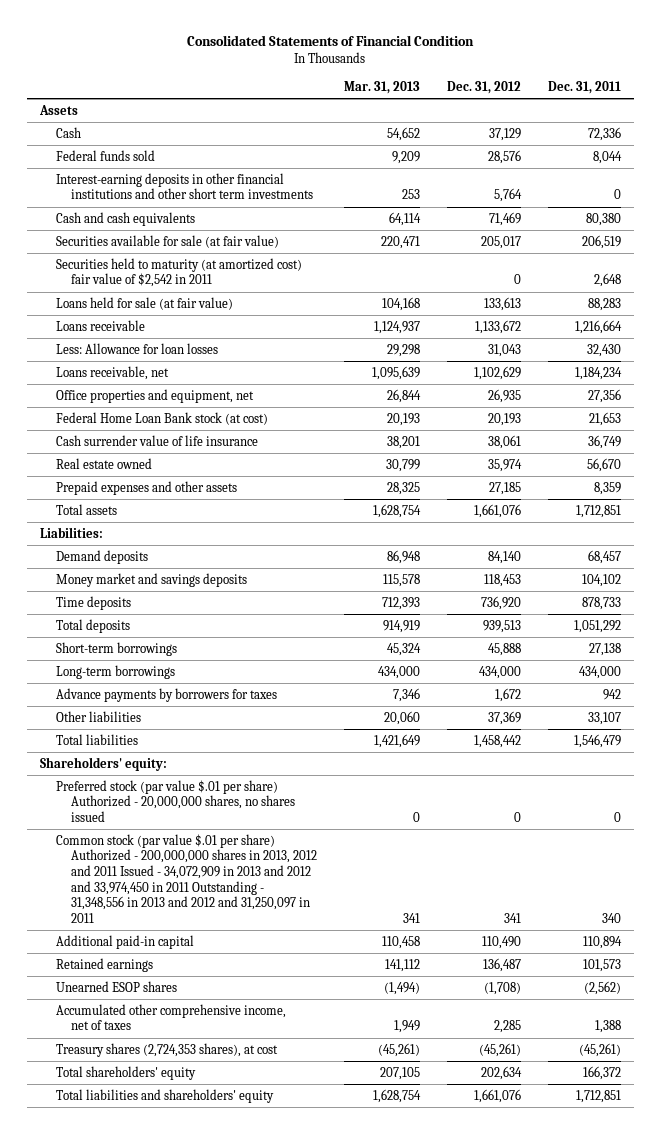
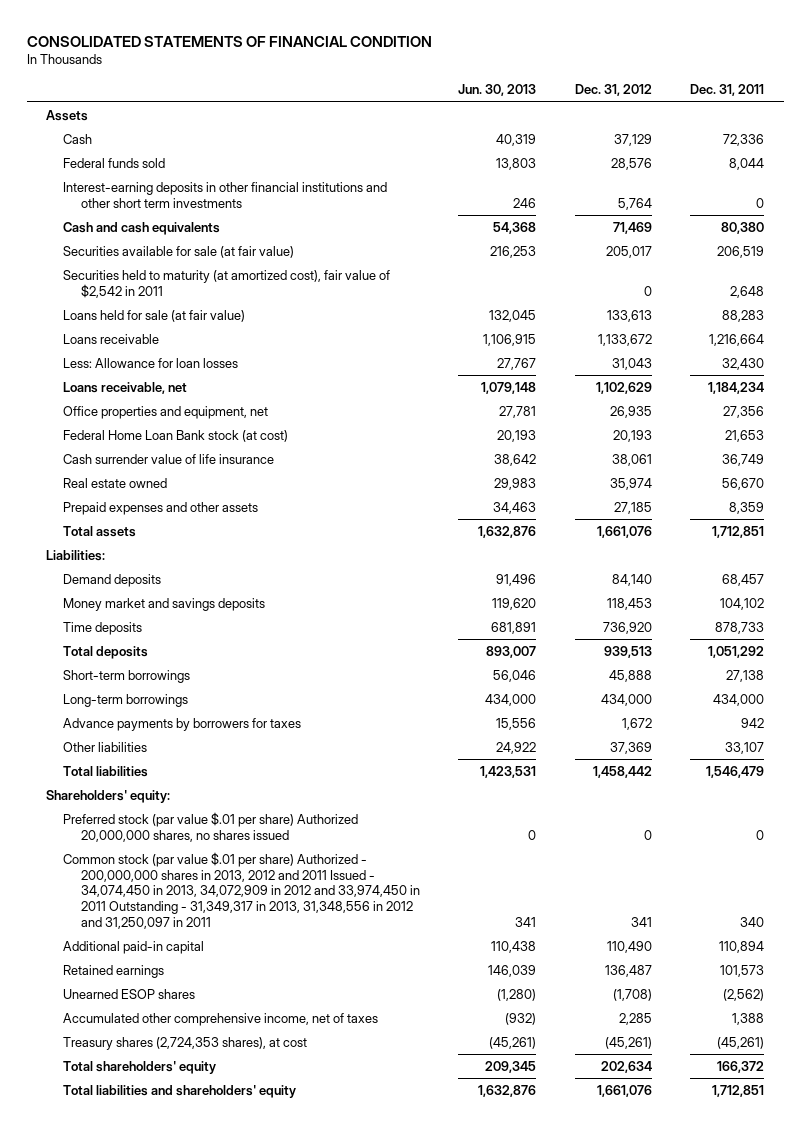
- Consolidated Statements of Financial Condition
+ CONSOLIDATED STATEMENTS OF FINANCIAL CONDITION
- | Mar. 31, 2013 | Dec. 31, 2012 | Dec. 31, 2011
+ | Jun. 30, 2013 | Dec. 31, 2012 | Dec. 31, 2011
- Securities held to maturity (at amortized cost) fair value of $2,542 in 2011 | | 0 | 2,648
+ Securities held to maturity (at amortized cost), fair value of $2,542 in 2011 | | 0 | 2,648
- Preferred stock (par value $.01 per share) Authorized - 20,000,000 shares, no shares issued | 0 | 0 | 0
- Common stock (par value $.01 per share) Authorized - 200,000,000 shares in 2013, 2012 and 2011 Issued - 34,072,909 in 2013 and 2012 and 33,974,450 in 2011 Outstanding - 31,348,556 in 2013 and 2012 and 31,250,097 in 2011 | 341 | 341 | 340
+ Preferred stock (par value $.01 per share) Authorized 20,000,000 shares, no shares issued | 0 | 0 | 0
+ Common stock (par value $.01 per share) Authorized - 200,000,000 shares in 2013, 2012 and 2011 Issued - 34,074,450 in 2013, 34,072,909 in 2012 and 33,974,450 in 2011 Outstanding - 31,349,317 in 2013, 31,348,556 in 2012 and 31,250,097 in 2011 | 341 | 341 | 340

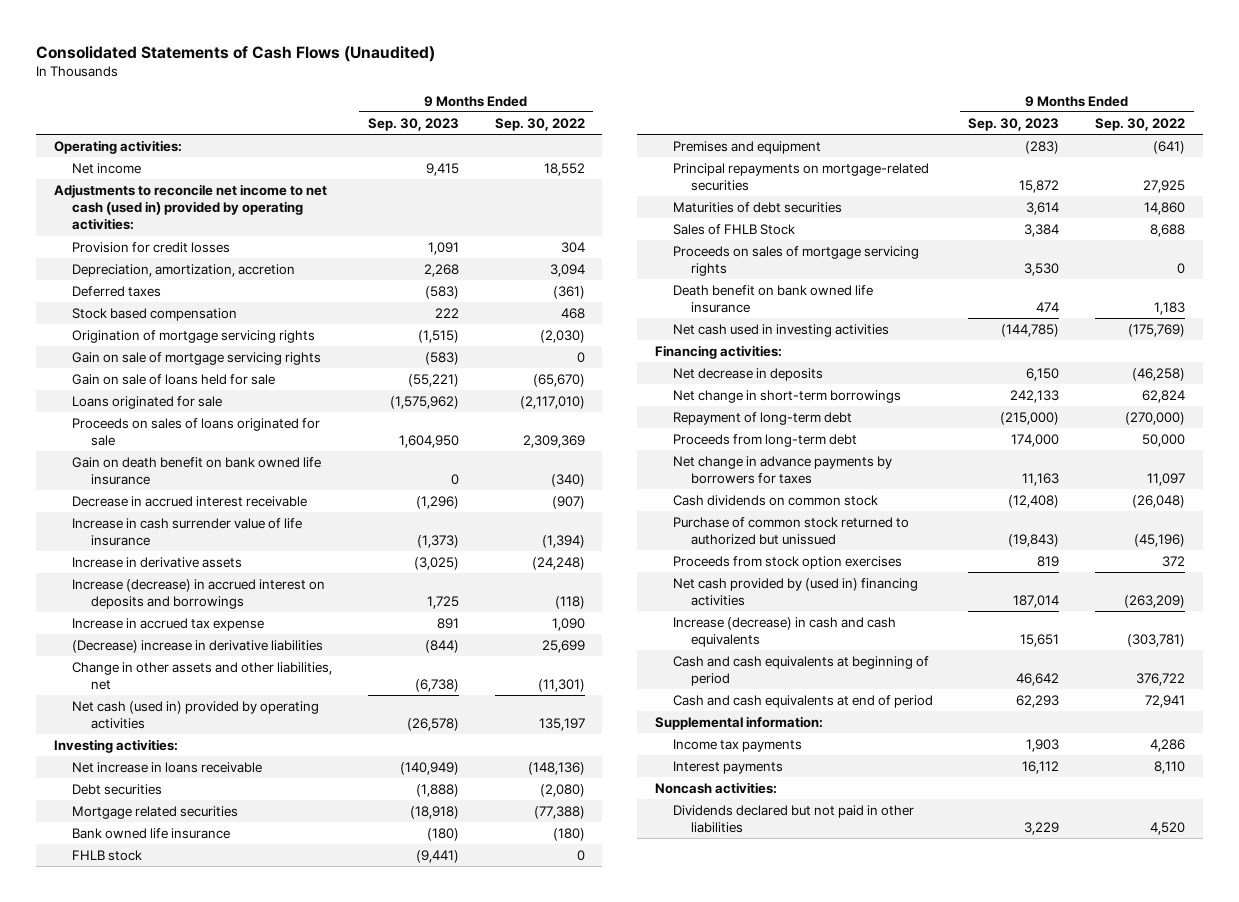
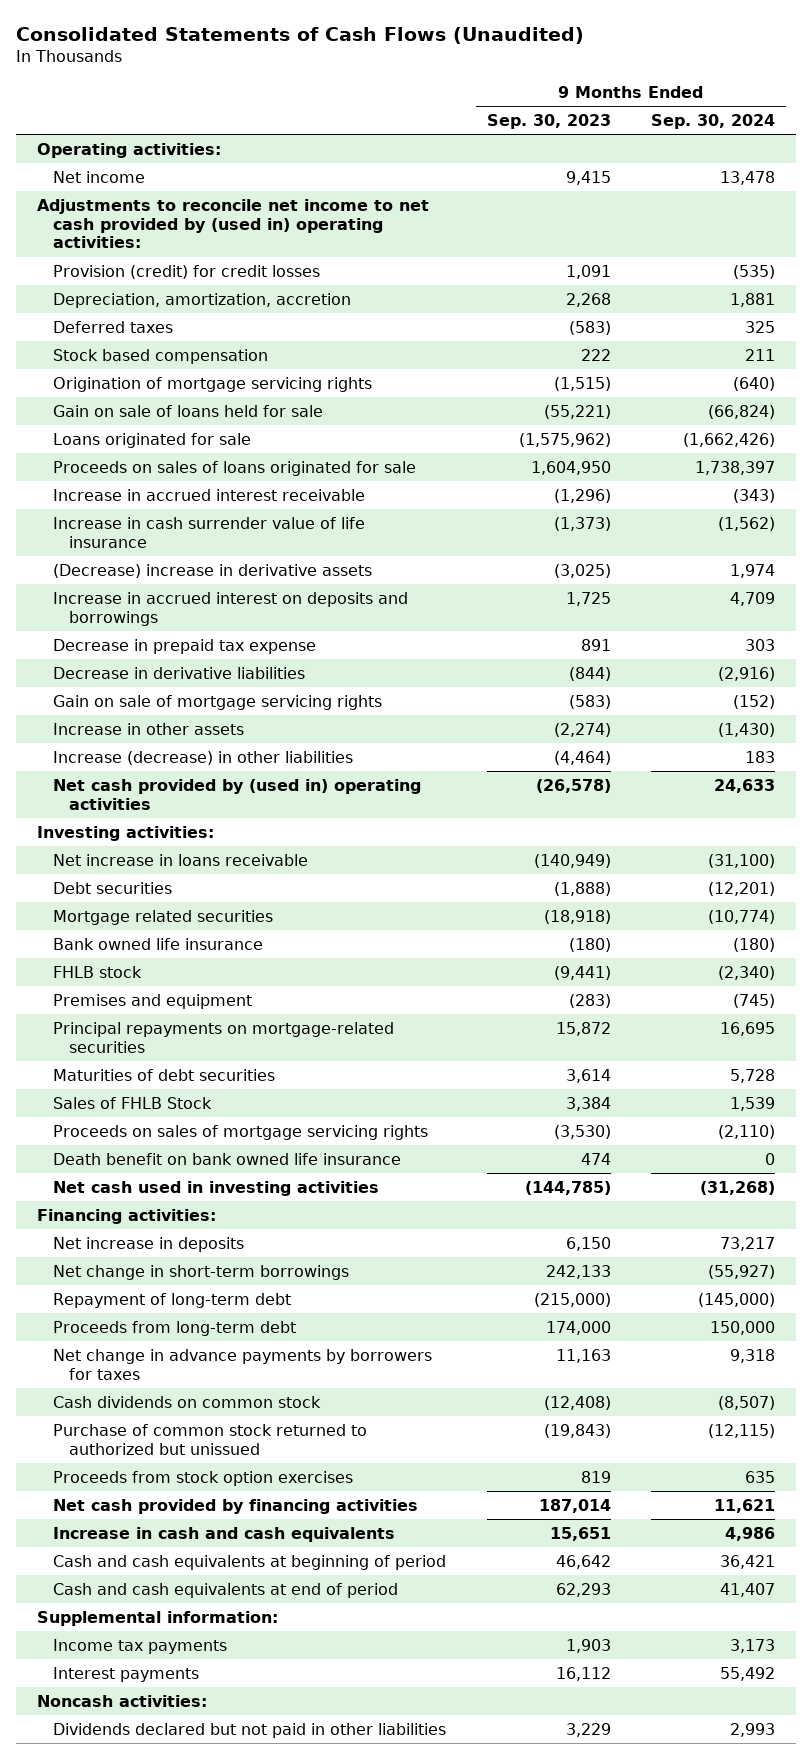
- | 9 Months Ended Sep. 30, 2023 | 9 Months Ended Sep. 30, 2022
+ | 9 Months Ended Sep. 30, 2023 | 9 Months Ended Sep. 30, 2024
- Adjustments to reconcile net income to net cash (used in) provided by operating activities:
- Provision for credit losses | 1,091 | 304
+ Adjustments to reconcile net income to net cash provided by (used in) operating activities:
+ Provision (credit) for credit losses | 1,091 | (535)
- Gain on death benefit on bank owned life insurance | 0 | (340)
- Decrease in accrued interest receivable | (1,296) | (907)
+ Increase in accrued interest receivable | (1,296) | (343)
- Increase in derivative assets | (3,025) | (24,248)
- Increase (decrease) in accrued interest on deposits and borrowings | 1,725 | (118)
- Increase in accrued tax expense | 891 | 1,090
- (Decrease) increase in derivative liabilities | (844) | 25,699
- Change in other assets and other liabilities, net | (6,738) | (11,301)
- Net cash (used in) provided by operating activities | (26,578) | 135,197
+ (Decrease) increase in derivative assets | (3,025) | 1,974
+ Increase in accrued interest on deposits and borrowings | 1,725 | 4,709
+ Decrease in prepaid tax expense | 891 | 303
+ Decrease in derivative liabilities | (844) | (2,916)
moved down: Gain on sale of mortgage servicing rights | (583) | (152)
+ Increase in other assets | (2,274) | (1,430)
+ Increase (decrease) in other liabilities | (4,464) | 183
+ Net cash provided by (used in) operating activities | (26,578) | 24,633
- Proceeds on sales of mortgage servicing rights | 3,530 | 0
+ Proceeds on sales of mortgage servicing rights | (3,530) | (2,110)
- Net decrease in deposits | 6,150 | (46,258)
+ Net increase in deposits | 6,150 | 73,217
- Net cash provided by (used in) financing activities | 187,014 | (263,209)
- Increase (decrease) in cash and cash equivalents | 15,651 | (303,781)
+ Net cash provided by financing activities | 187,014 | 11,621
+ Increase in cash and cash equivalents | 15,651 | 4,986

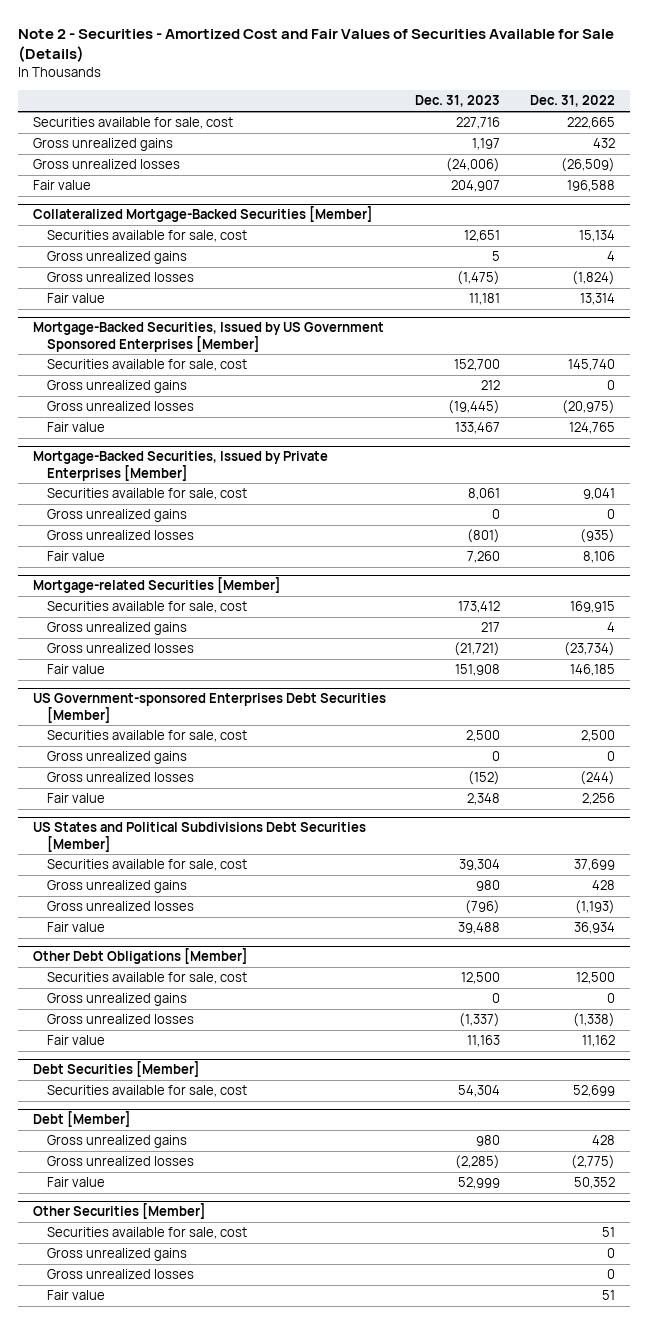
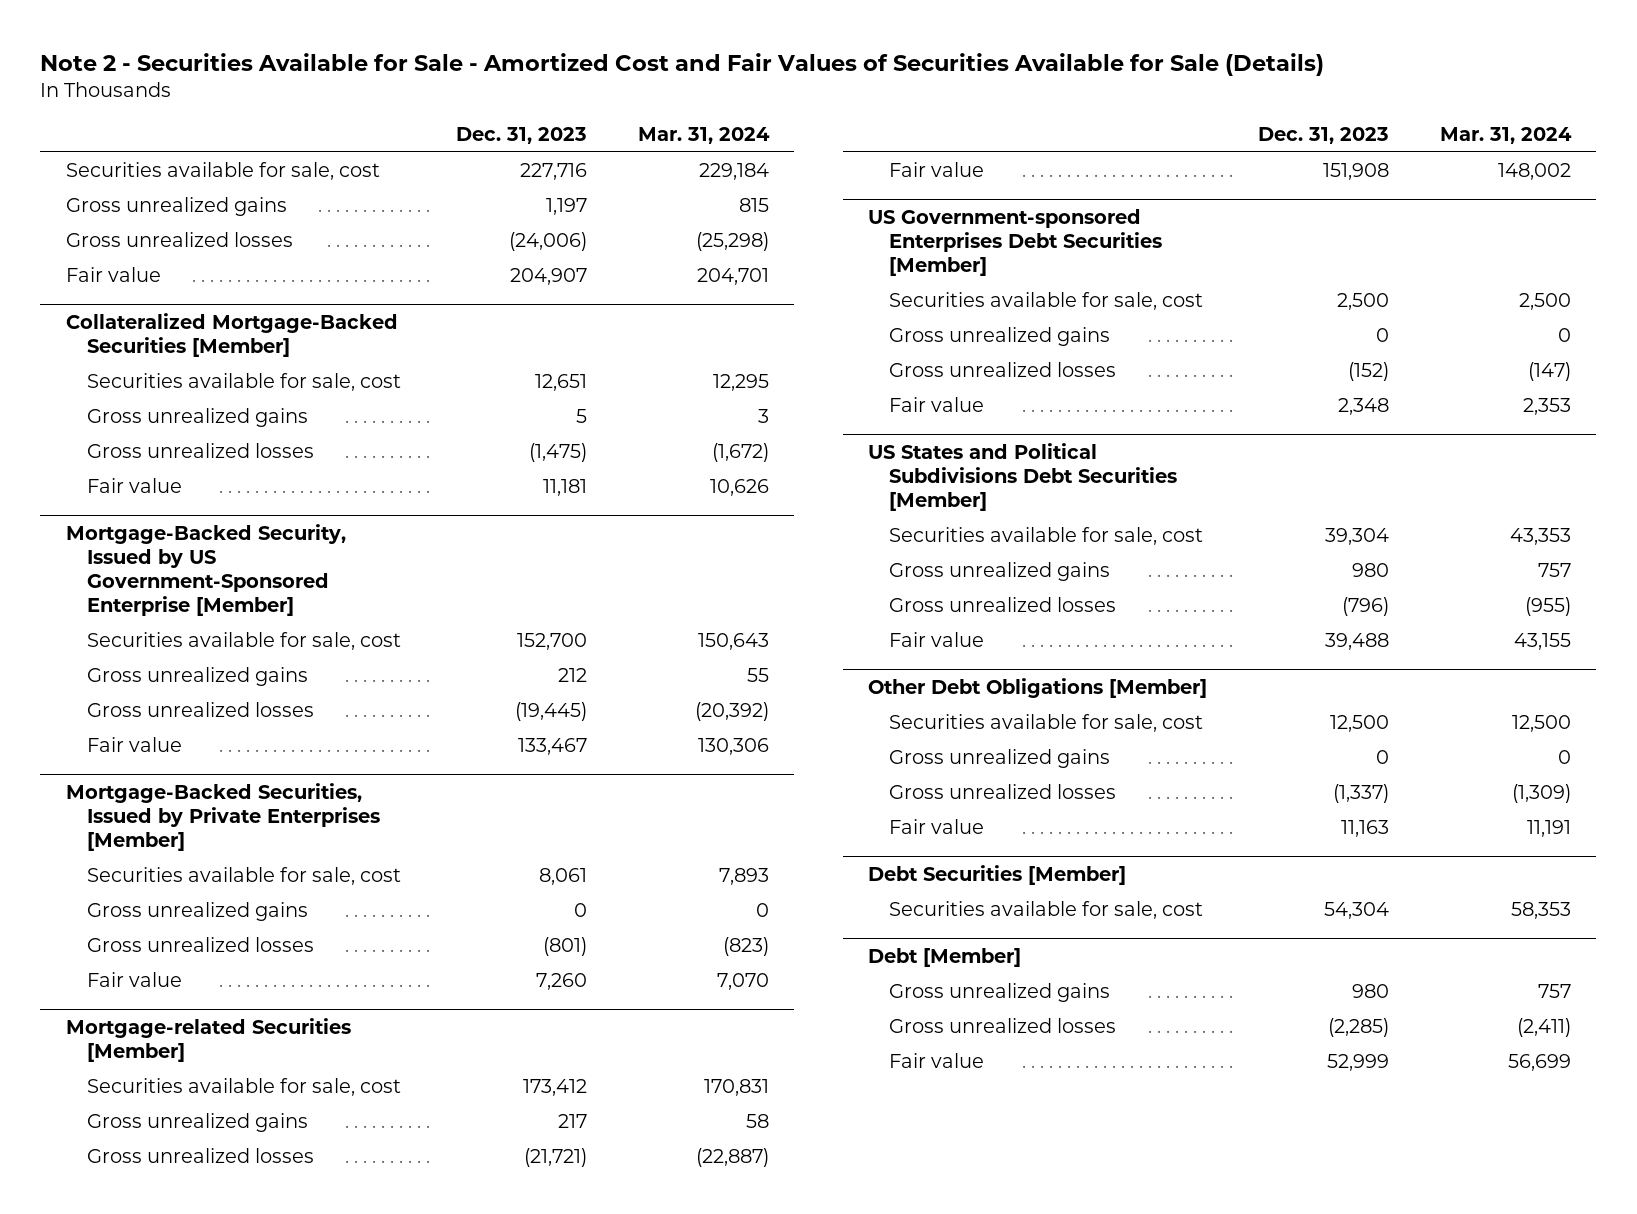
- Note 2 - Securities - Amortized Cost and Fair Values of Securities Available for Sale (Details)
+ Note 2 - Securities Available for Sale - Amortized Cost and Fair Values of Securities Available for Sale (Details)
- | Dec. 31, 2023 | Dec. 31, 2022
+ | Dec. 31, 2023 | Mar. 31, 2024
- Mortgage-Backed Securities, Issued by US Government Sponsored Enterprises [Member]
+ Mortgage-Backed Security, Issued by US Government-Sponsored Enterprise [Member]
- Other Securities [Member]
- Securities available for sale, cost | | 51
- Gross unrealized gains | | 0
- Gross unrealized losses | | 0
- Fair value | | 51

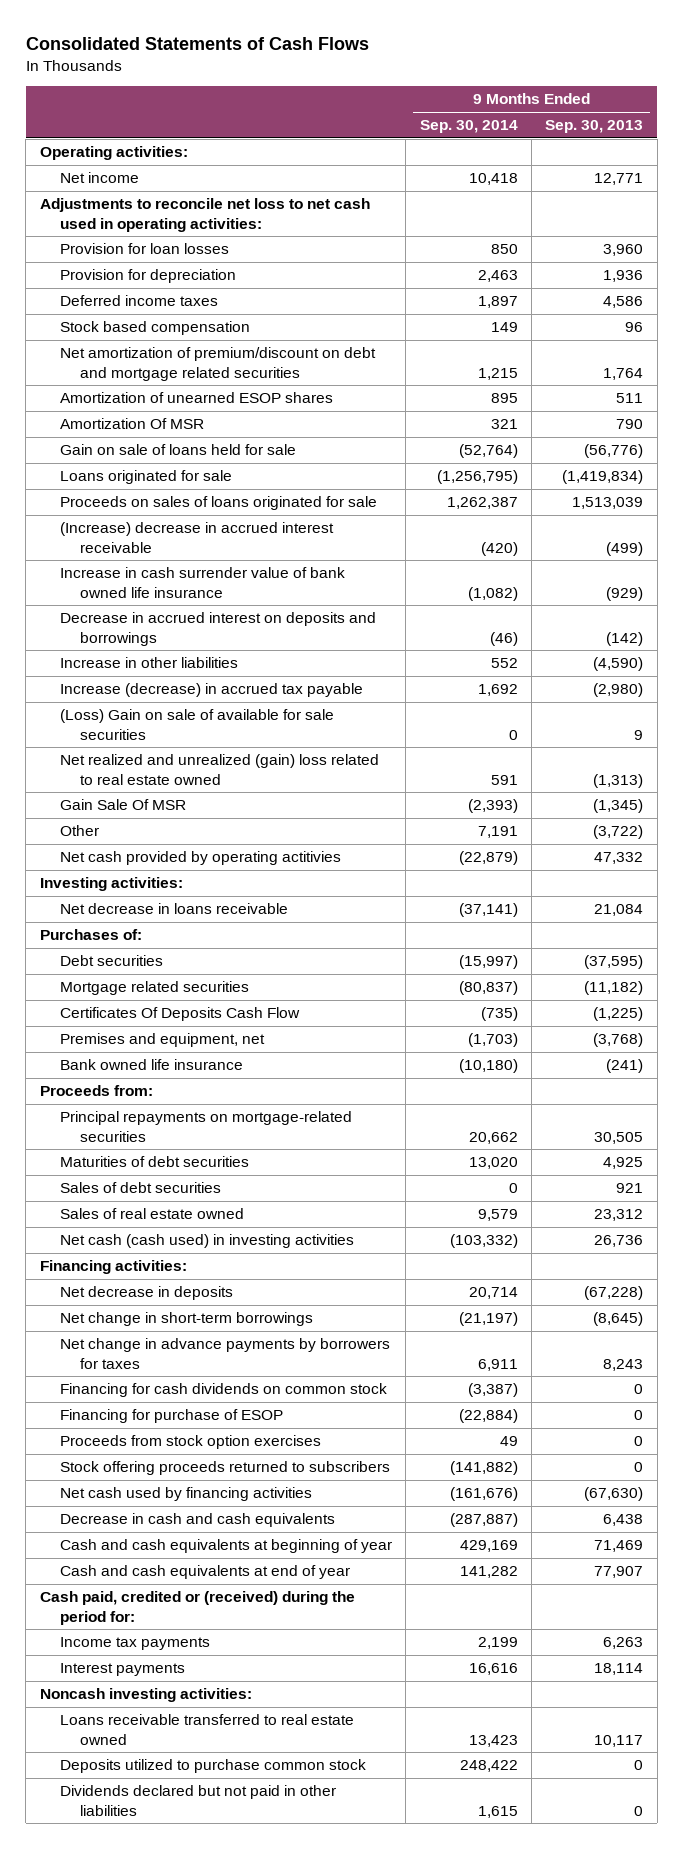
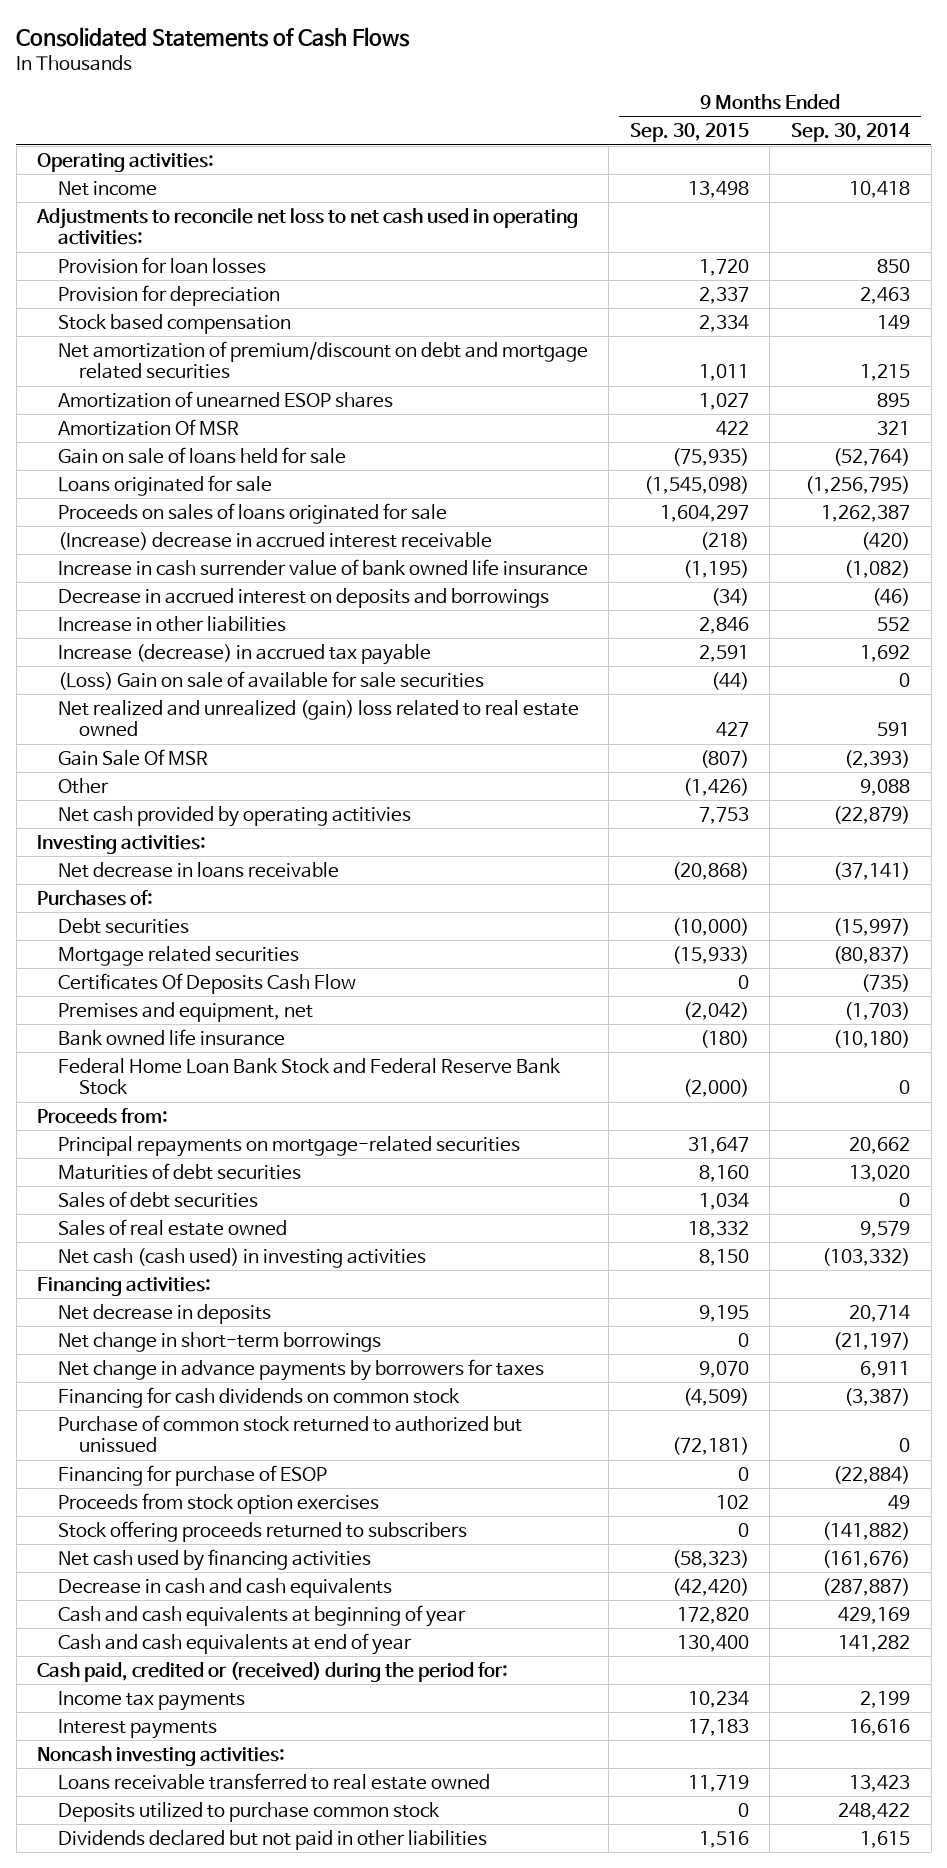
- | 9 Months Ended Sep. 30, 2014 | 9 Months Ended Sep. 30, 2013
+ | 9 Months Ended Sep. 30, 2015 | 9 Months Ended Sep. 30, 2014
- Deferred income taxes | 1,897 | 4,586
- Other | 7,191 | (3,722)
+ Other | (1,426) | 9,088
+ Federal Home Loan Bank Stock and Federal Reserve Bank Stock | (2,000) | 0
+ Purchase of common stock returned to authorized but unissued | (72,181) | 0

